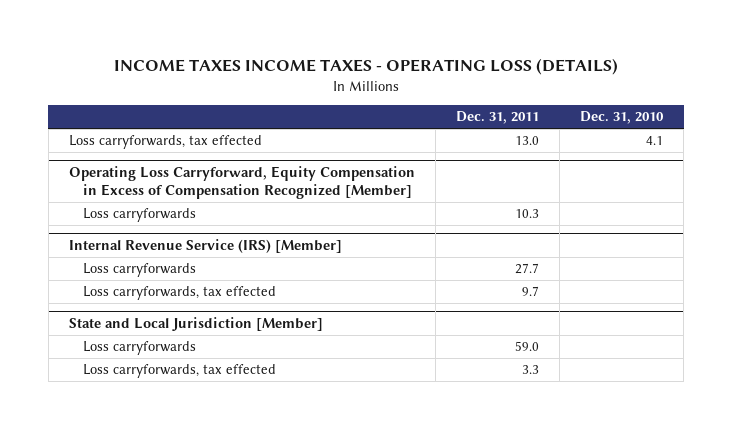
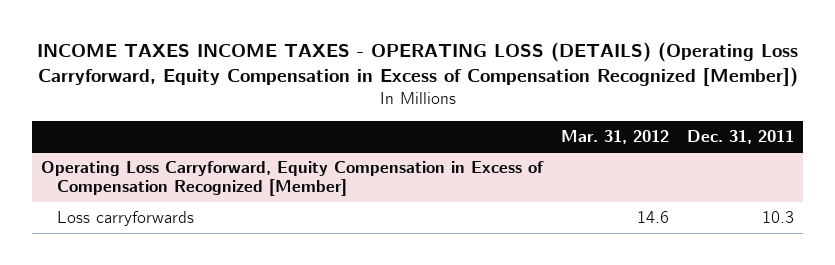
- INCOME TAXES INCOME TAXES - OPERATING LOSS (DETAILS)
+ INCOME TAXES INCOME TAXES - OPERATING LOSS (DETAILS) (Operating Loss Carryforward, Equity Compensation in Excess of Compensation Recognized [Member])
- | Dec. 31, 2011 | Dec. 31, 2010
+ | Mar. 31, 2012 | Dec. 31, 2011
- Loss carryforwards, tax effected | 13.0 | 4.1
- Internal Revenue Service (IRS) [Member]
- Loss carryforwards | 27.7 |
- Loss carryforwards, tax effected | 9.7 |
- State and Local Jurisdiction [Member]
- Loss carryforwards | 59.0 |
- Loss carryforwards, tax effected | 3.3 |

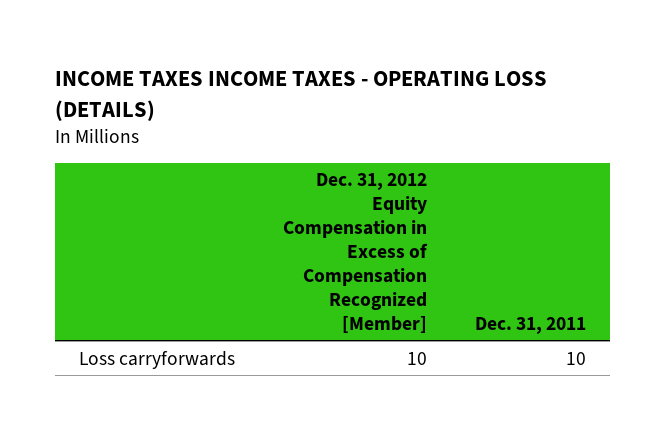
- INCOME TAXES INCOME TAXES - OPERATING LOSS (DETAILS) (Operating Loss Carryforward, Equity Compensation in Excess of Compensation Recognized [Member])
+ INCOME TAXES INCOME TAXES - OPERATING LOSS (DETAILS)
- | Mar. 31, 2012 | Dec. 31, 2011
+ | Dec. 31, 2012 Equity Compensation in Excess of Compensation Recognized [Member] | Dec. 31, 2011
- Operating Loss Carryforward, Equity Compensation in Excess of Compensation Recognized [Member]
- Loss carryforwards | 14.6 | 10.3
+ Loss carryforwards | 10 | 10

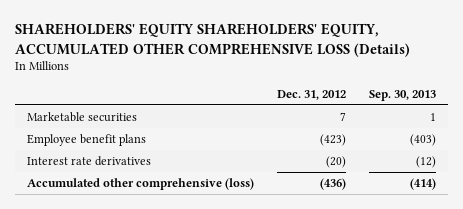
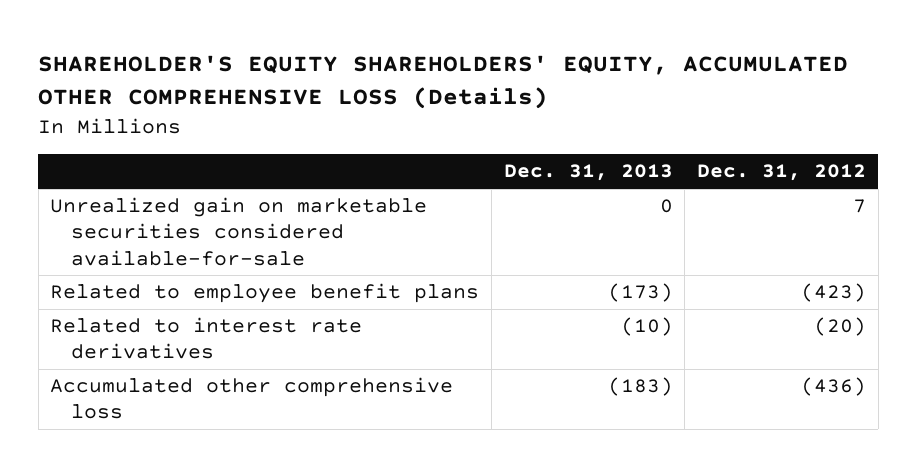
- SHAREHOLDERS' EQUITY SHAREHOLDERS' EQUITY, ACCUMULATED OTHER COMPREHENSIVE LOSS (Details)
+ SHAREHOLDER'S EQUITY SHAREHOLDERS' EQUITY, ACCUMULATED OTHER COMPREHENSIVE LOSS (Details)
- | Dec. 31, 2012 | Sep. 30, 2013
+ | Dec. 31, 2013 | Dec. 31, 2012
- Marketable securities | 7 | 1
- Employee benefit plans | (423) | (403)
- Interest rate derivatives | (20) | (12)
- Accumulated other comprehensive (loss) | (436) | (414)
+ Unrealized gain on marketable securities considered available-for-sale | 0 | 7
+ Related to employee benefit plans | (173) | (423)
+ Related to interest rate derivatives | (10) | (20)
+ Accumulated other comprehensive loss | (183) | (436)

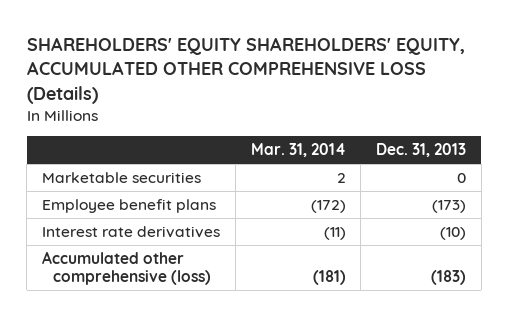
- SHAREHOLDER'S EQUITY SHAREHOLDERS' EQUITY, ACCUMULATED OTHER COMPREHENSIVE LOSS (Details)
+ SHAREHOLDERS' EQUITY SHAREHOLDERS' EQUITY, ACCUMULATED OTHER COMPREHENSIVE LOSS (Details)
- | Dec. 31, 2013 | Dec. 31, 2012
+ | Mar. 31, 2014 | Dec. 31, 2013
- Unrealized gain on marketable securities considered available-for-sale | 0 | 7
- Related to employee benefit plans | (173) | (423)
- Related to interest rate derivatives | (10) | (20)
- Accumulated other comprehensive loss | (183) | (436)
+ Marketable securities | 2 | 0
+ Employee benefit plans | (172) | (173)
+ Interest rate derivatives | (11) | (10)
+ Accumulated other comprehensive (loss) | (181) | (183)

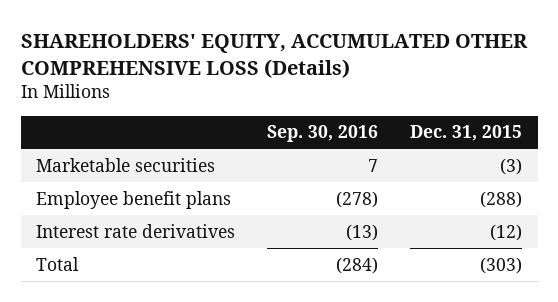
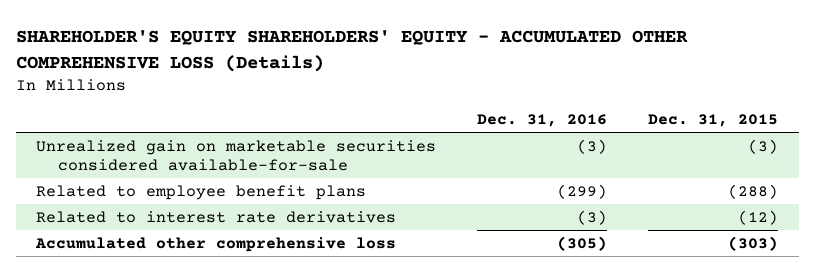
- SHAREHOLDERS' EQUITY, ACCUMULATED OTHER COMPREHENSIVE LOSS (Details)
+ SHAREHOLDER'S EQUITY SHAREHOLDERS' EQUITY - ACCUMULATED OTHER COMPREHENSIVE LOSS (Details)
- | Sep. 30, 2016 | Dec. 31, 2015
+ | Dec. 31, 2016 | Dec. 31, 2015
- Marketable securities | 7 | (3)
- Employee benefit plans | (278) | (288)
- Interest rate derivatives | (13) | (12)
- Total | (284) | (303)
+ Unrealized gain on marketable securities considered available-for-sale | (3) | (3)
+ Related to employee benefit plans | (299) | (288)
+ Related to interest rate derivatives | (3) | (12)
+ Accumulated other comprehensive loss | (305) | (303)

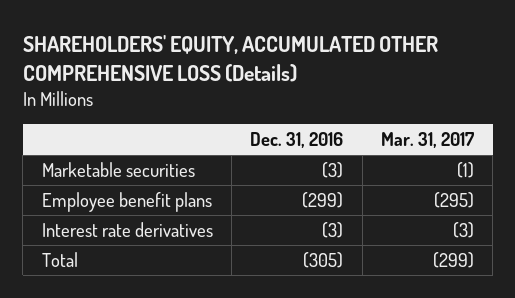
- SHAREHOLDER'S EQUITY SHAREHOLDERS' EQUITY - ACCUMULATED OTHER COMPREHENSIVE LOSS (Details)
+ SHAREHOLDERS' EQUITY, ACCUMULATED OTHER COMPREHENSIVE LOSS (Details)
- | Dec. 31, 2016 | Dec. 31, 2015
+ | Dec. 31, 2016 | Mar. 31, 2017
- Unrealized gain on marketable securities considered available-for-sale | (3) | (3)
- Related to employee benefit plans | (299) | (288)
- Related to interest rate derivatives | (3) | (12)
- Accumulated other comprehensive loss | (305) | (303)
+ Marketable securities | (3) | (1)
+ Employee benefit plans | (299) | (295)
+ Interest rate derivatives | (3) | (3)
+ Total | (305) | (299)

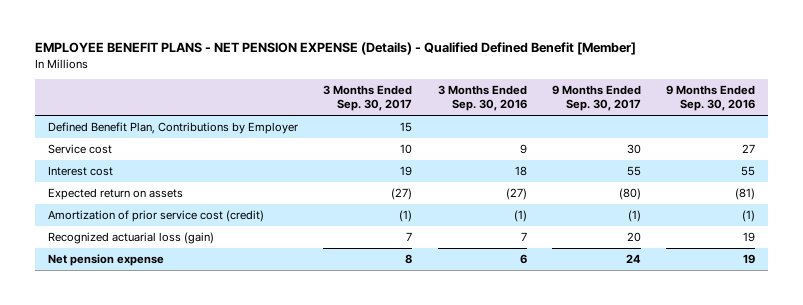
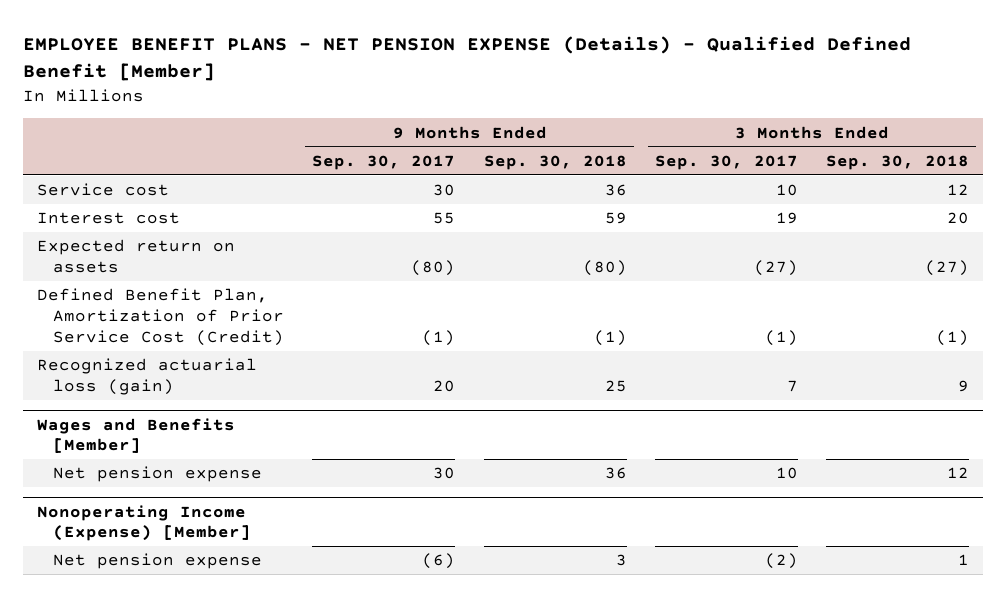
- | 3 Months Ended Sep. 30, 2017 | 3 Months Ended Sep. 30, 2016 | 9 Months Ended Sep. 30, 2017 | 9 Months Ended Sep. 30, 2016
+ | 9 Months Ended Sep. 30, 2017 | 9 Months Ended Sep. 30, 2018 | 3 Months Ended Sep. 30, 2017 | 3 Months Ended Sep. 30, 2018
- Defined Benefit Plan, Contributions by Employer | 15 | | |
- Amortization of prior service cost (credit) | (1) | (1) | (1) | (1)
+ Defined Benefit Plan, Amortization of Prior Service Cost (Credit) | (1) | (1) | (1) | (1)
- Net pension expense | 8 | 6 | 24 | 19
+ Wages and Benefits [Member]
+ Net pension expense | 30 | 36 | 10 | 12
+ Nonoperating Income (Expense) [Member]
+ Net pension expense | (6) | 3 | (2) | 1

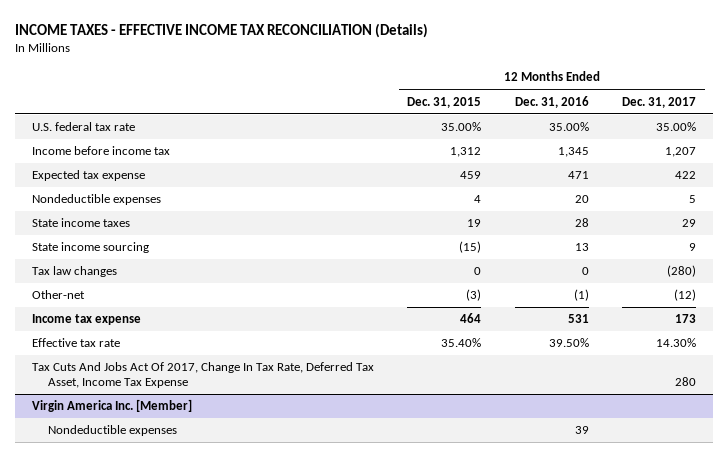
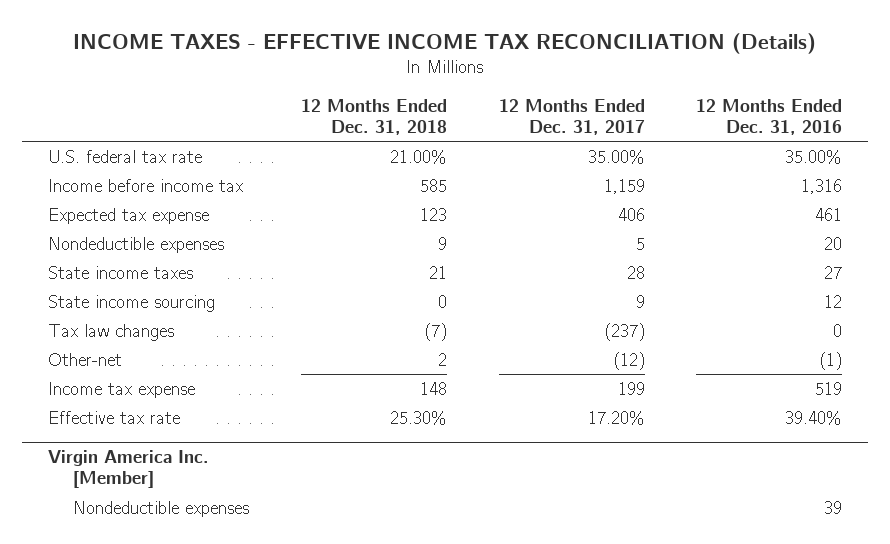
- | 12 Months Ended Dec. 31, 2015 | 12 Months Ended Dec. 31, 2016 | 12 Months Ended Dec. 31, 2017
+ | 12 Months Ended Dec. 31, 2018 | 12 Months Ended Dec. 31, 2017 | 12 Months Ended Dec. 31, 2016
- Income before income tax | 1,312 | 1,345 | 1,207
- Expected tax expense | 459 | 471 | 422
+ Income before income tax | 585 | 1,159 | 1,316
+ Expected tax expense | 123 | 406 | 461
- State income taxes | 19 | 28 | 29
- State income sourcing | (15) | 13 | 9
- Tax law changes | 0 | 0 | (280)
+ State income taxes | 21 | 28 | 27
+ State income sourcing | 0 | 9 | 12
+ Tax law changes | (7) | (237) | 0
- Income tax expense | 464 | 531 | 173
- Effective tax rate | 35.40% | 39.50% | 14.30%
- Tax Cuts And Jobs Act Of 2017, Change In Tax Rate, Deferred Tax Asset, Income Tax Expense | | | 280
+ Income tax expense | 148 | 199 | 519
+ Effective tax rate | 25.30% | 17.20% | 39.40%

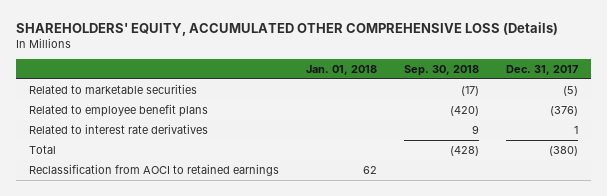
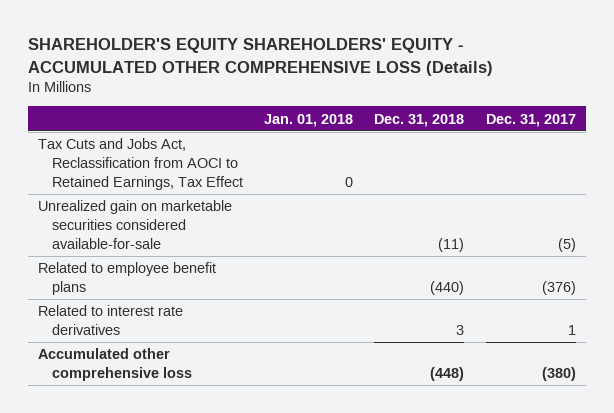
- SHAREHOLDERS' EQUITY, ACCUMULATED OTHER COMPREHENSIVE LOSS (Details)
+ SHAREHOLDER'S EQUITY SHAREHOLDERS' EQUITY - ACCUMULATED OTHER COMPREHENSIVE LOSS (Details)
- | Jan. 01, 2018 | Sep. 30, 2018 | Dec. 31, 2017
+ | Jan. 01, 2018 | Dec. 31, 2018 | Dec. 31, 2017
- Related to marketable securities | | (17) | (5)
+ Tax Cuts and Jobs Act, Reclassification from AOCI to Retained Earnings, Tax Effect | 0 | |
+ Unrealized gain on marketable securities considered available-for-sale | | (11) | (5)
- Total | | (428) | (380)
- Reclassification from AOCI to retained earnings | 62 | |
+ Accumulated other comprehensive loss | | (448) | (380)

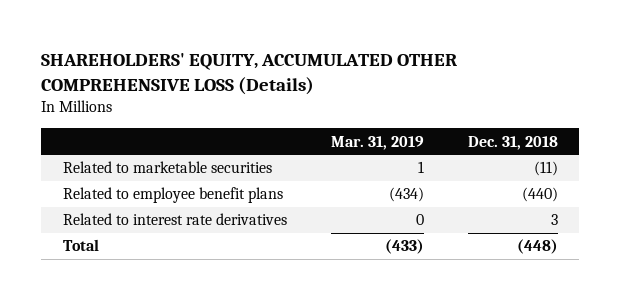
- SHAREHOLDER'S EQUITY SHAREHOLDERS' EQUITY - ACCUMULATED OTHER COMPREHENSIVE LOSS (Details)
+ SHAREHOLDERS' EQUITY, ACCUMULATED OTHER COMPREHENSIVE LOSS (Details)
- | Jan. 01, 2018 | Dec. 31, 2018 | Dec. 31, 2017
+ | Mar. 31, 2019 | Dec. 31, 2018
- Tax Cuts and Jobs Act, Reclassification from AOCI to Retained Earnings, Tax Effect | 0 | |
- Unrealized gain on marketable securities considered available-for-sale | | (11) | (5)
+ Related to marketable securities | 1 | (11)
- Accumulated other comprehensive loss | | (448) | (380)
+ Total | (433) | (448)

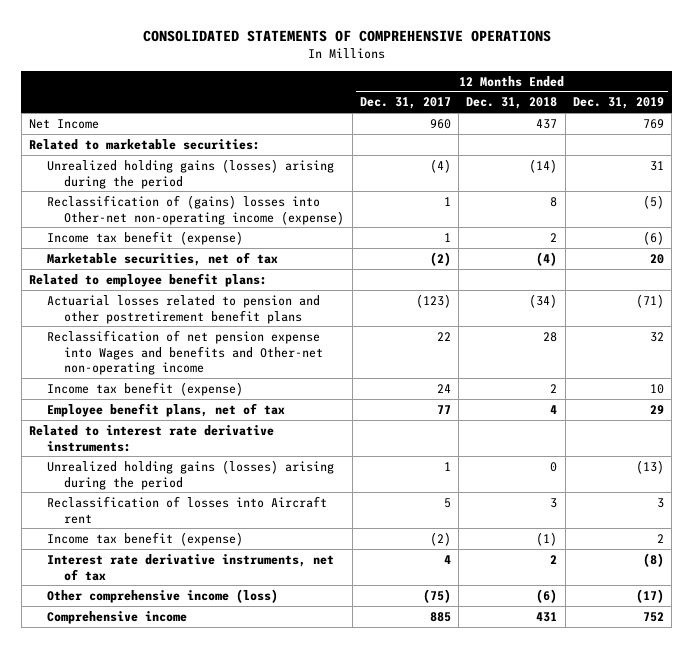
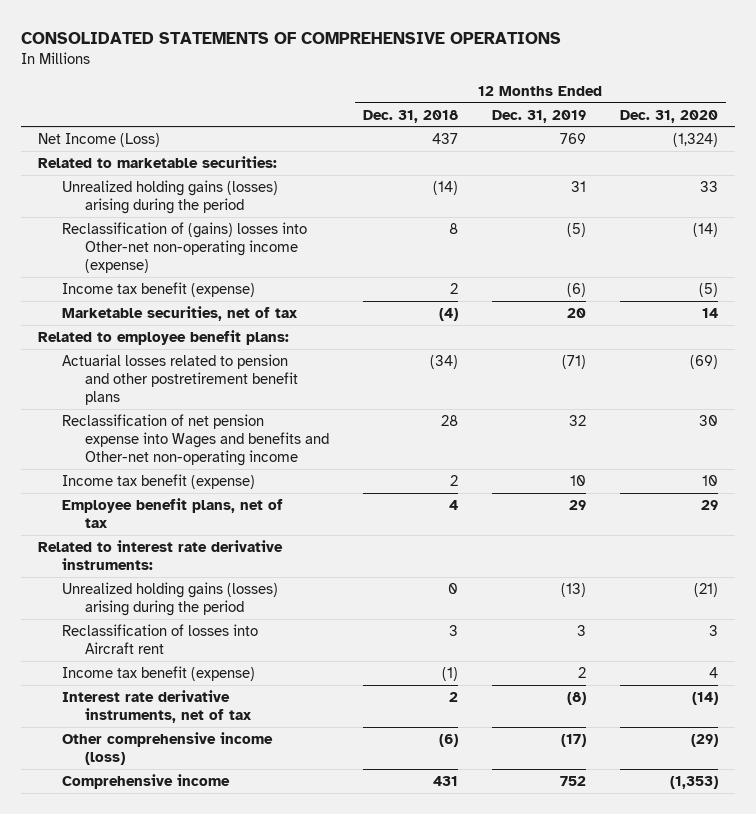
- | 12 Months Ended Dec. 31, 2017 | 12 Months Ended Dec. 31, 2018 | 12 Months Ended Dec. 31, 2019
+ | 12 Months Ended Dec. 31, 2018 | 12 Months Ended Dec. 31, 2019 | 12 Months Ended Dec. 31, 2020
- Net Income | 960 | 437 | 769
+ Net Income (Loss) | 437 | 769 | (1,324)

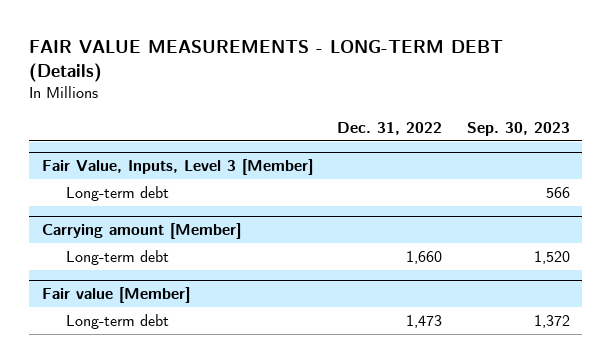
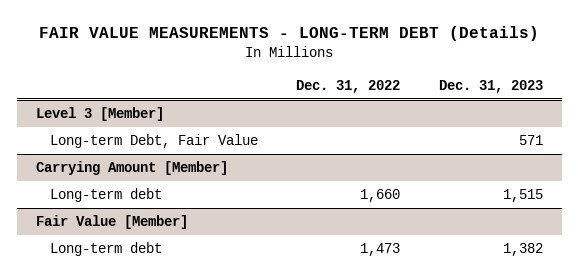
- | Dec. 31, 2022 | Sep. 30, 2023
+ | Dec. 31, 2022 | Dec. 31, 2023
- Fair Value, Inputs, Level 3 [Member]
- Long-term debt | | 566
- Carrying amount [Member]
+ Level 3 [Member]
+ Long-term Debt, Fair Value | | 571
+ Carrying Amount [Member]
- Fair value [Member]
+ Fair Value [Member]

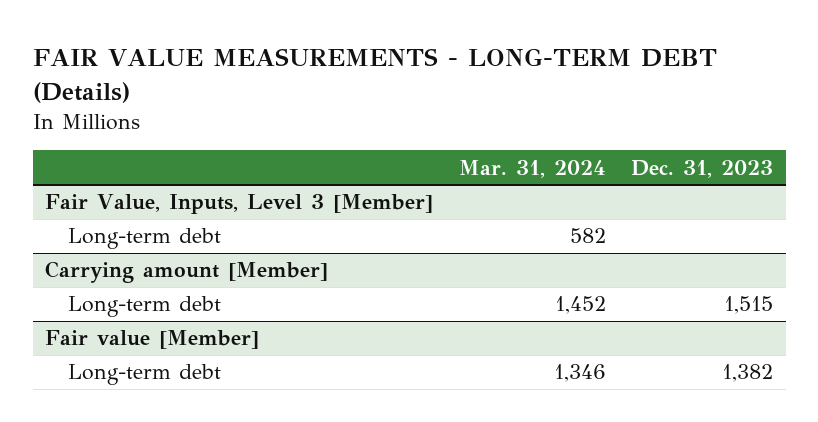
- | Dec. 31, 2022 | Dec. 31, 2023
+ | Mar. 31, 2024 | Dec. 31, 2023
- Level 3 [Member]
- Long-term Debt, Fair Value | | 571
- Carrying Amount [Member]
+ Fair Value, Inputs, Level 3 [Member]
+ Long-term debt | 582 |
+ Carrying amount [Member]
- Fair Value [Member]
+ Fair value [Member]

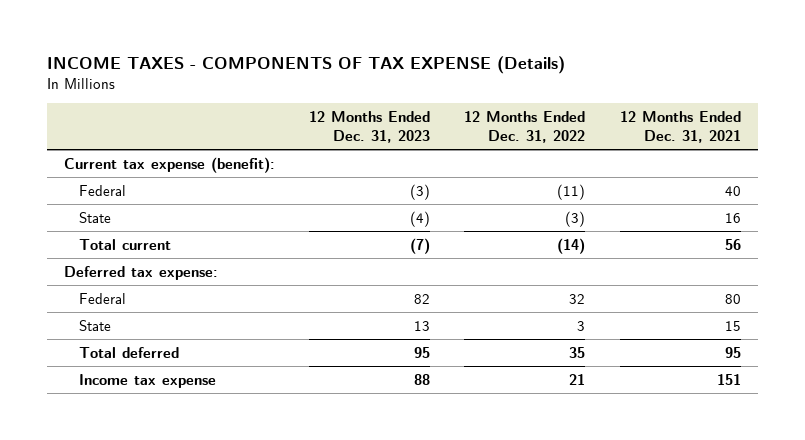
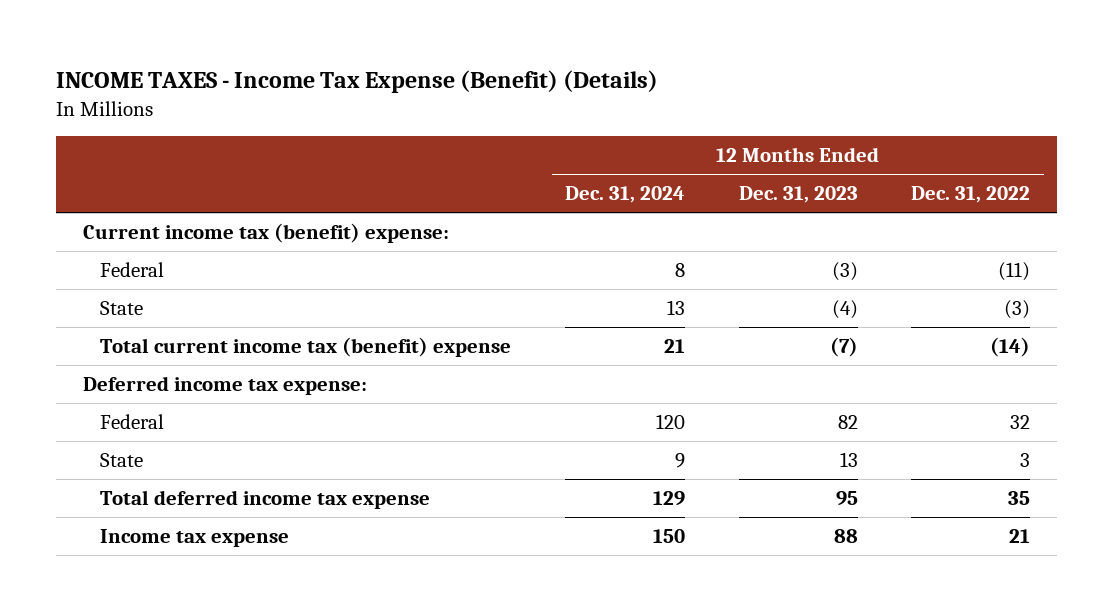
- INCOME TAXES - COMPONENTS OF TAX EXPENSE (Details)
+ INCOME TAXES - Income Tax Expense (Benefit) (Details)
- | 12 Months Ended Dec. 31, 2023 | 12 Months Ended Dec. 31, 2022 | 12 Months Ended Dec. 31, 2021
+ | 12 Months Ended Dec. 31, 2024 | 12 Months Ended Dec. 31, 2023 | 12 Months Ended Dec. 31, 2022
- Current tax expense (benefit):
+ Current income tax (benefit) expense:
- Total current | (7) | (14) | 56
- Deferred tax expense:
+ Total current income tax (benefit) expense | 21 | (7) | (14)
+ Deferred income tax expense:
- Total deferred | 95 | 35 | 95
+ Total deferred income tax expense | 129 | 95 | 35

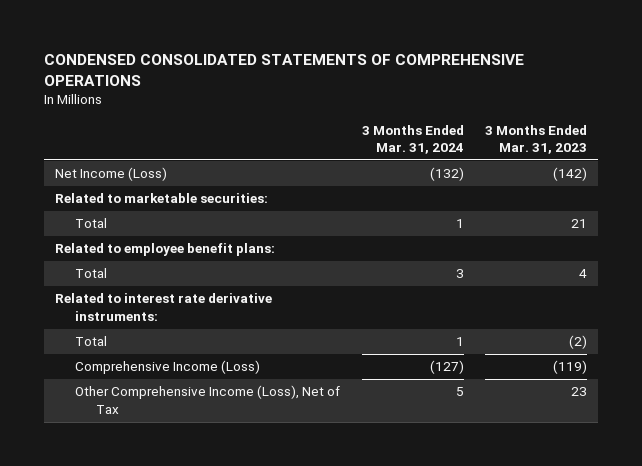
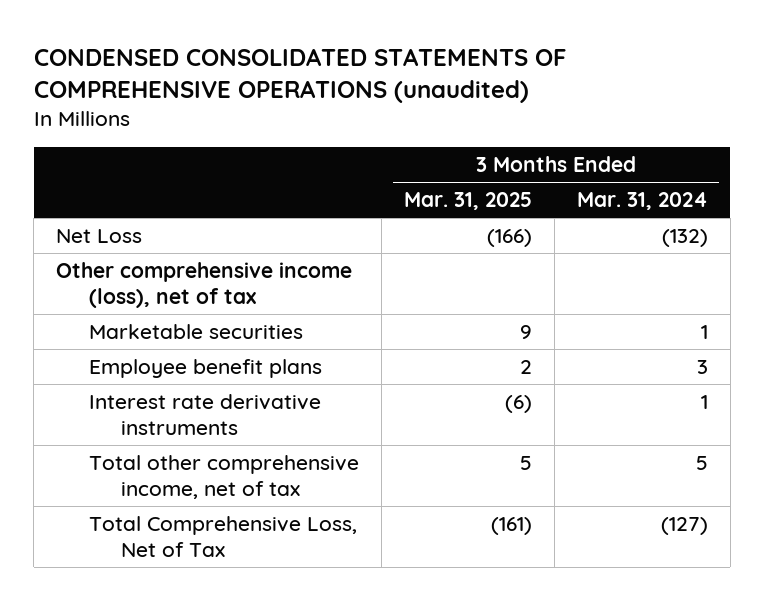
- CONDENSED CONSOLIDATED STATEMENTS OF COMPREHENSIVE OPERATIONS
+ CONDENSED CONSOLIDATED STATEMENTS OF COMPREHENSIVE OPERATIONS (unaudited)
- | 3 Months Ended Mar. 31, 2024 | 3 Months Ended Mar. 31, 2023
+ | 3 Months Ended Mar. 31, 2025 | 3 Months Ended Mar. 31, 2024
- Net Income (Loss) | (132) | (142)
- Related to marketable securities:
- Total | 1 | 21
- Related to employee benefit plans:
- Total | 3 | 4
- Related to interest rate derivative instruments:
- Total | 1 | (2)
- Comprehensive Income (Loss) | (127) | (119)
- Other Comprehensive Income (Loss), Net of Tax | 5 | 23
+ Net Loss | (166) | (132)
+ Other comprehensive income (loss), net of tax
+ Marketable securities | 9 | 1
+ Employee benefit plans | 2 | 3
+ Interest rate derivative instruments | (6) | 1
+ Total other comprehensive income, net of tax | 5 | 5
+ Total Comprehensive Loss, Net of Tax | (161) | (127)

